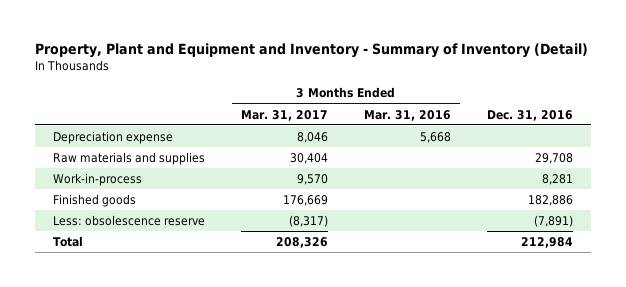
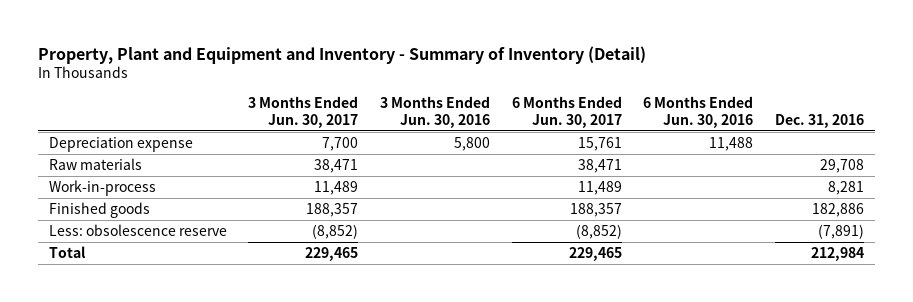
- | 3 Months Ended Mar. 31, 2017 | 3 Months Ended Mar. 31, 2016 | Dec. 31, 2016
+ | 3 Months Ended Jun. 30, 2017 | 3 Months Ended Jun. 30, 2016 | 6 Months Ended Jun. 30, 2017 | 6 Months Ended Jun. 30, 2016 | Dec. 31, 2016
- Raw materials and supplies | 30,404 | | 29,708
+ Raw materials | 38,471 | | 38,471 | | 29,708

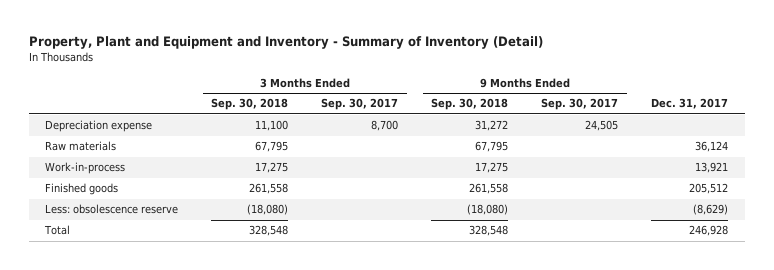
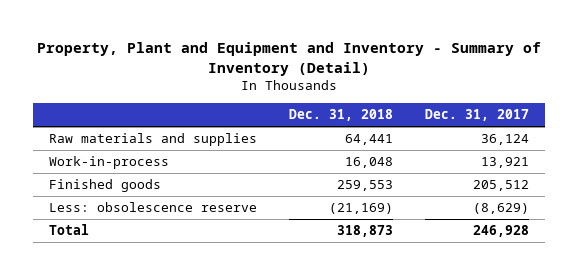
- | 3 Months Ended Sep. 30, 2018 | 3 Months Ended Sep. 30, 2017 | 9 Months Ended Sep. 30, 2018 | 9 Months Ended Sep. 30, 2017 | Dec. 31, 2017
+ | Dec. 31, 2018 | Dec. 31, 2017
- Depreciation expense | 11,100 | 8,700 | 31,272 | 24,505 |
- Raw materials | 67,795 | | 67,795 | | 36,124
+ Raw materials and supplies | 64,441 | 36,124

